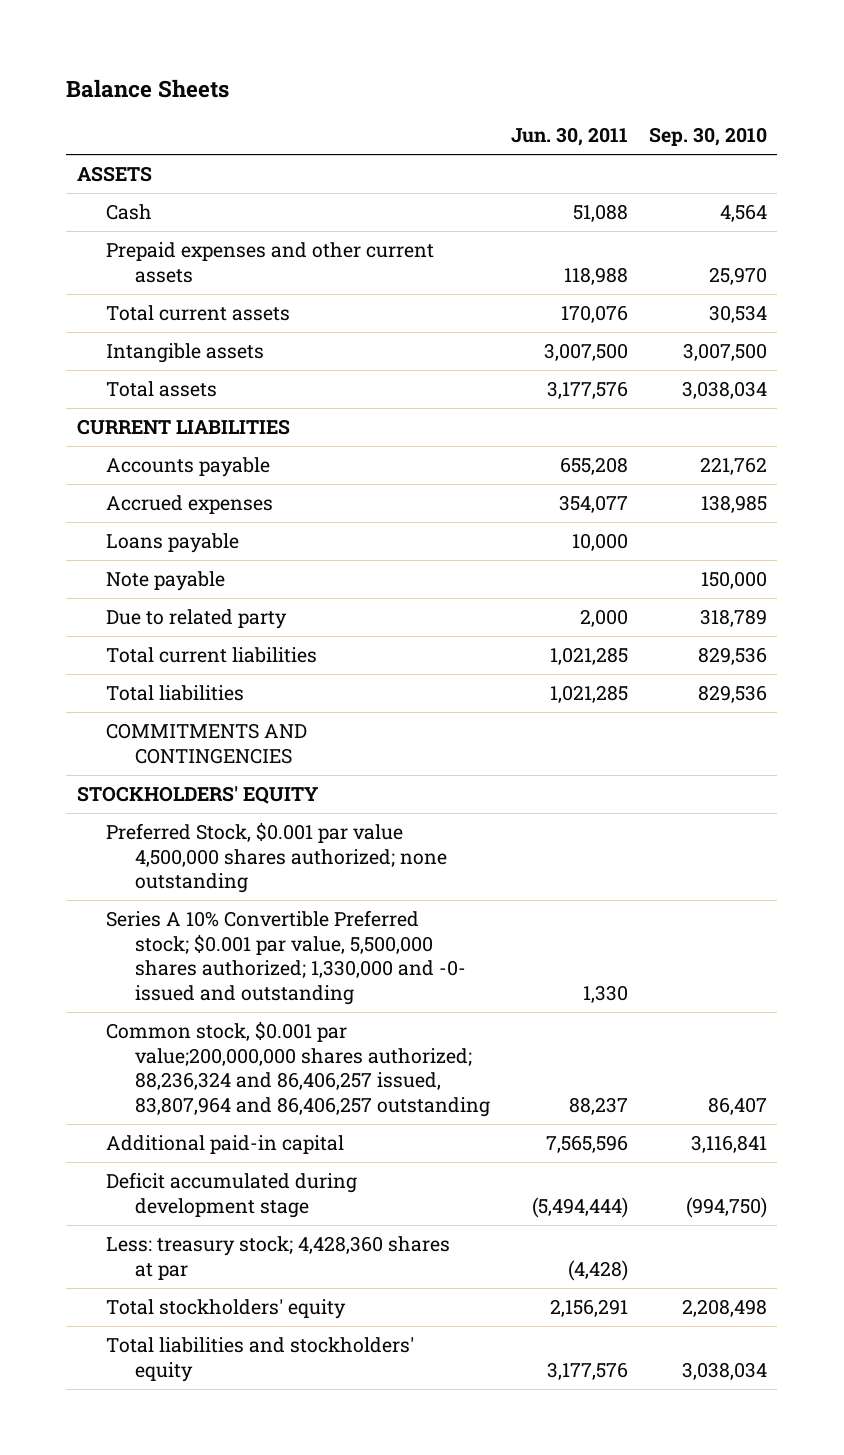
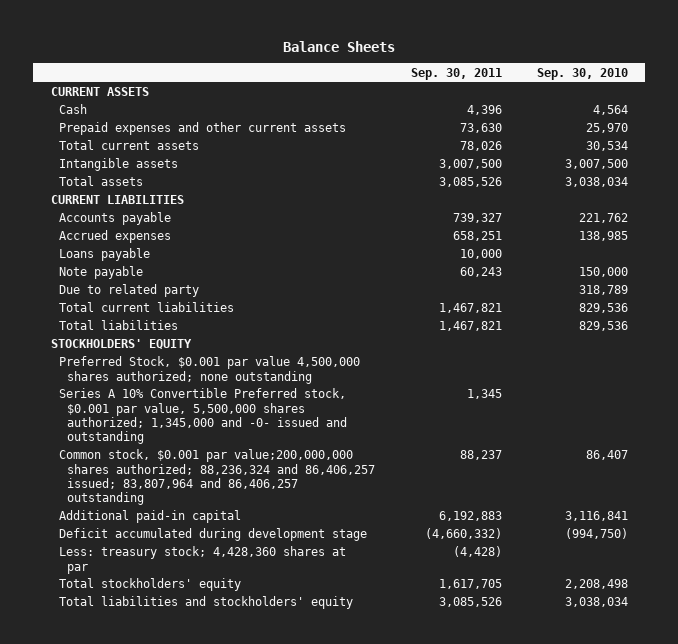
- | Jun. 30, 2011 | Sep. 30, 2010
+ | Sep. 30, 2011 | Sep. 30, 2010
- ASSETS
+ CURRENT ASSETS
- COMMITMENTS AND CONTINGENCIES
- Series A 10% Convertible Preferred stock; $0.001 par value, 5,500,000 shares authorized; 1,330,000 and -0- issued and outstanding | 1,330 |
- Common stock, $0.001 par value;200,000,000 shares authorized; 88,236,324 and 86,406,257 issued, 83,807,964 and 86,406,257 outstanding | 88,237 | 86,407
+ Series A 10% Convertible Preferred stock, $0.001 par value, 5,500,000 shares authorized; 1,345,000 and -0- issued and outstanding | 1,345 |
+ Common stock, $0.001 par value;200,000,000 shares authorized; 88,236,324 and 86,406,257 issued; 83,807,964 and 86,406,257 outstanding | 88,237 | 86,407

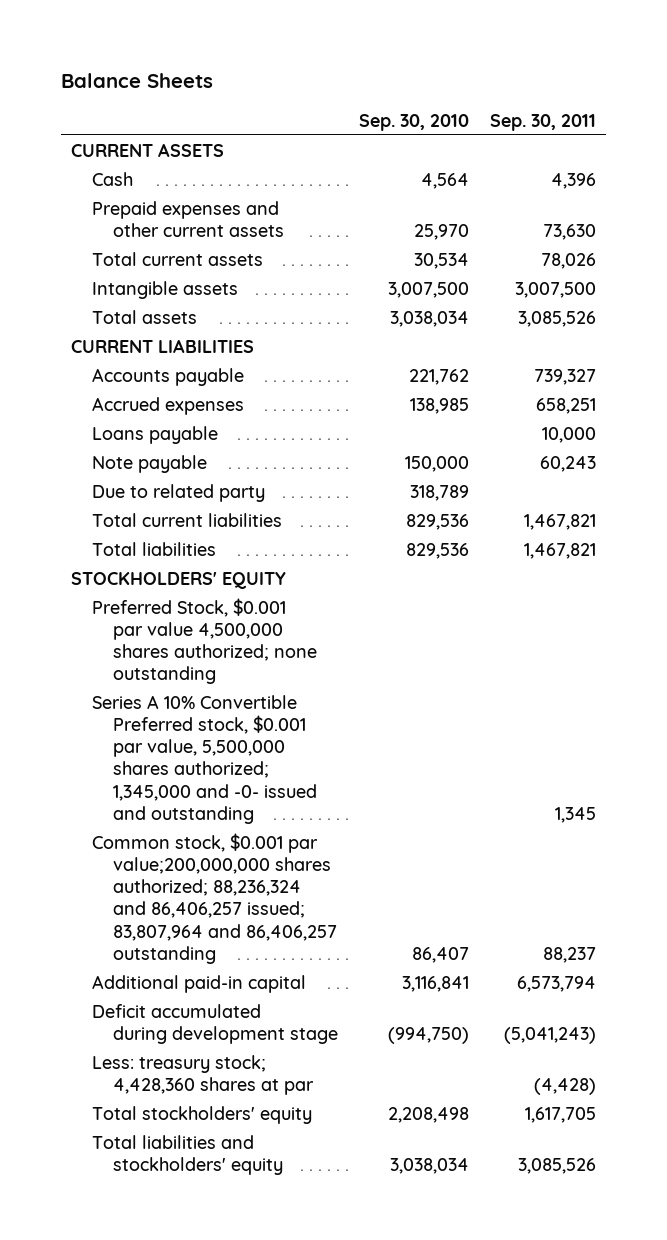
- | Sep. 30, 2011 | Sep. 30, 2010
+ | Sep. 30, 2010 | Sep. 30, 2011
- Additional paid-in capital | 6,192,883 | 3,116,841
- Deficit accumulated during development stage | (4,660,332) | (994,750)
+ Additional paid-in capital | 3,116,841 | 6,573,794
+ Deficit accumulated during development stage | (994,750) | (5,041,243)

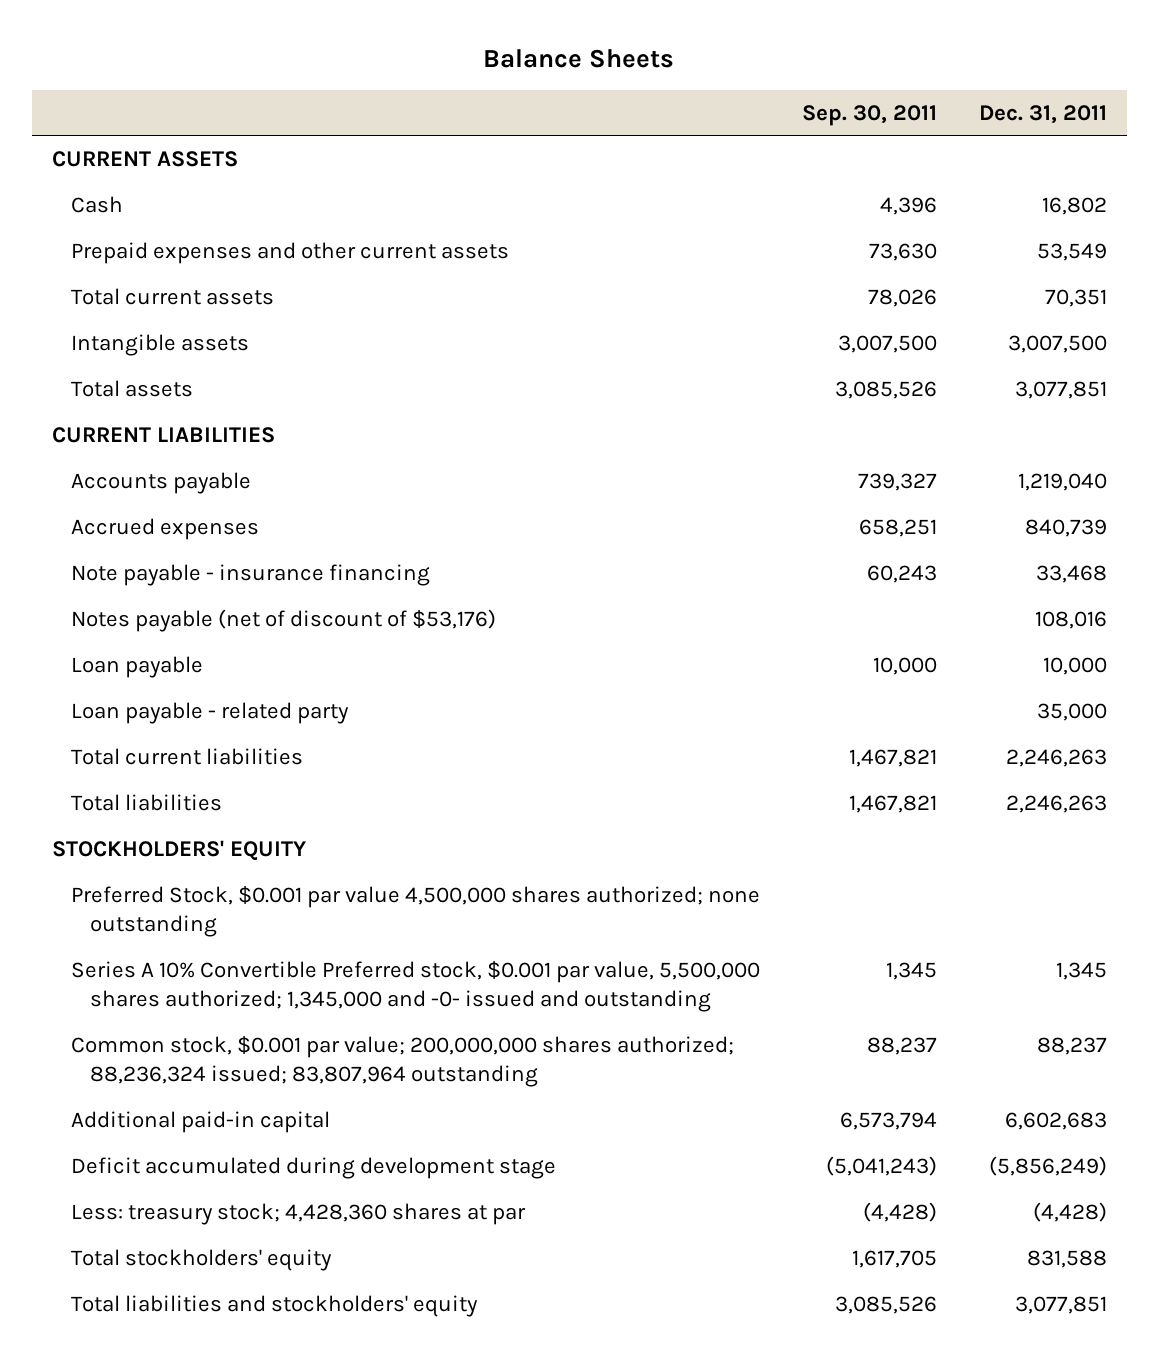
- | Sep. 30, 2010 | Sep. 30, 2011
+ | Sep. 30, 2011 | Dec. 31, 2011
- Loans payable | | 10,000
- Note payable | 150,000 | 60,243
- Due to related party | 318,789 |
+ Note payable - insurance financing | 60,243 | 33,468
+ Notes payable (net of discount of $53,176) | | 108,016
+ Loan payable | 10,000 | 10,000
+ Loan payable - related party | | 35,000
- Common stock, $0.001 par value;200,000,000 shares authorized; 88,236,324 and 86,406,257 issued; 83,807,964 and 86,406,257 outstanding | 86,407 | 88,237
+ Common stock, $0.001 par value; 200,000,000 shares authorized; 88,236,324 issued; 83,807,964 outstanding | 88,237 | 88,237

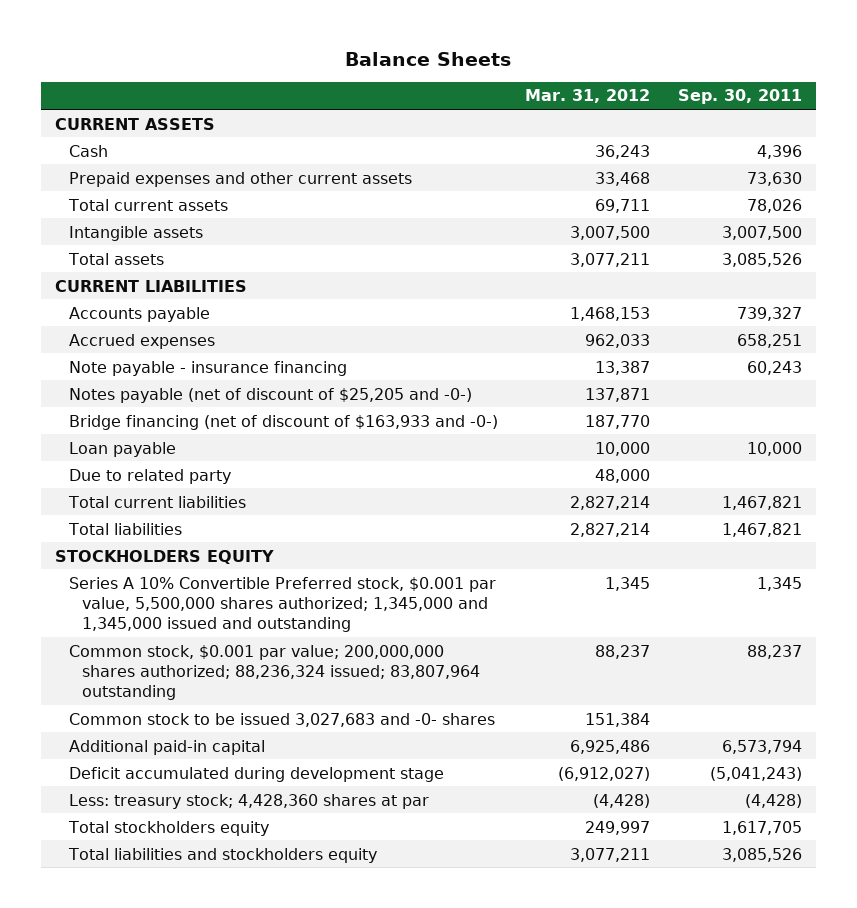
- | Sep. 30, 2011 | Dec. 31, 2011
+ | Mar. 31, 2012 | Sep. 30, 2011
- Notes payable (net of discount of $53,176) | | 108,016
+ Notes payable (net of discount of $25,205 and -0-) | 137,871 |
+ Bridge financing (net of discount of $163,933 and -0-) | 187,770 |
- Loan payable - related party | | 35,000
+ Due to related party | 48,000 |
- STOCKHOLDERS' EQUITY
- Preferred Stock, $0.001 par value 4,500,000 shares authorized; none outstanding
- Series A 10% Convertible Preferred stock, $0.001 par value, 5,500,000 shares authorized; 1,345,000 and -0- issued and outstanding | 1,345 | 1,345
+ STOCKHOLDERS EQUITY
+ Series A 10% Convertible Preferred stock, $0.001 par value, 5,500,000 shares authorized; 1,345,000 and 1,345,000 issued and outstanding | 1,345 | 1,345
+ Common stock to be issued 3,027,683 and -0- shares | 151,384 |
- Total stockholders' equity | 1,617,705 | 831,588
- Total liabilities and stockholders' equity | 3,085,526 | 3,077,851
+ Total stockholders equity | 249,997 | 1,617,705
+ Total liabilities and stockholders equity | 3,077,211 | 3,085,526

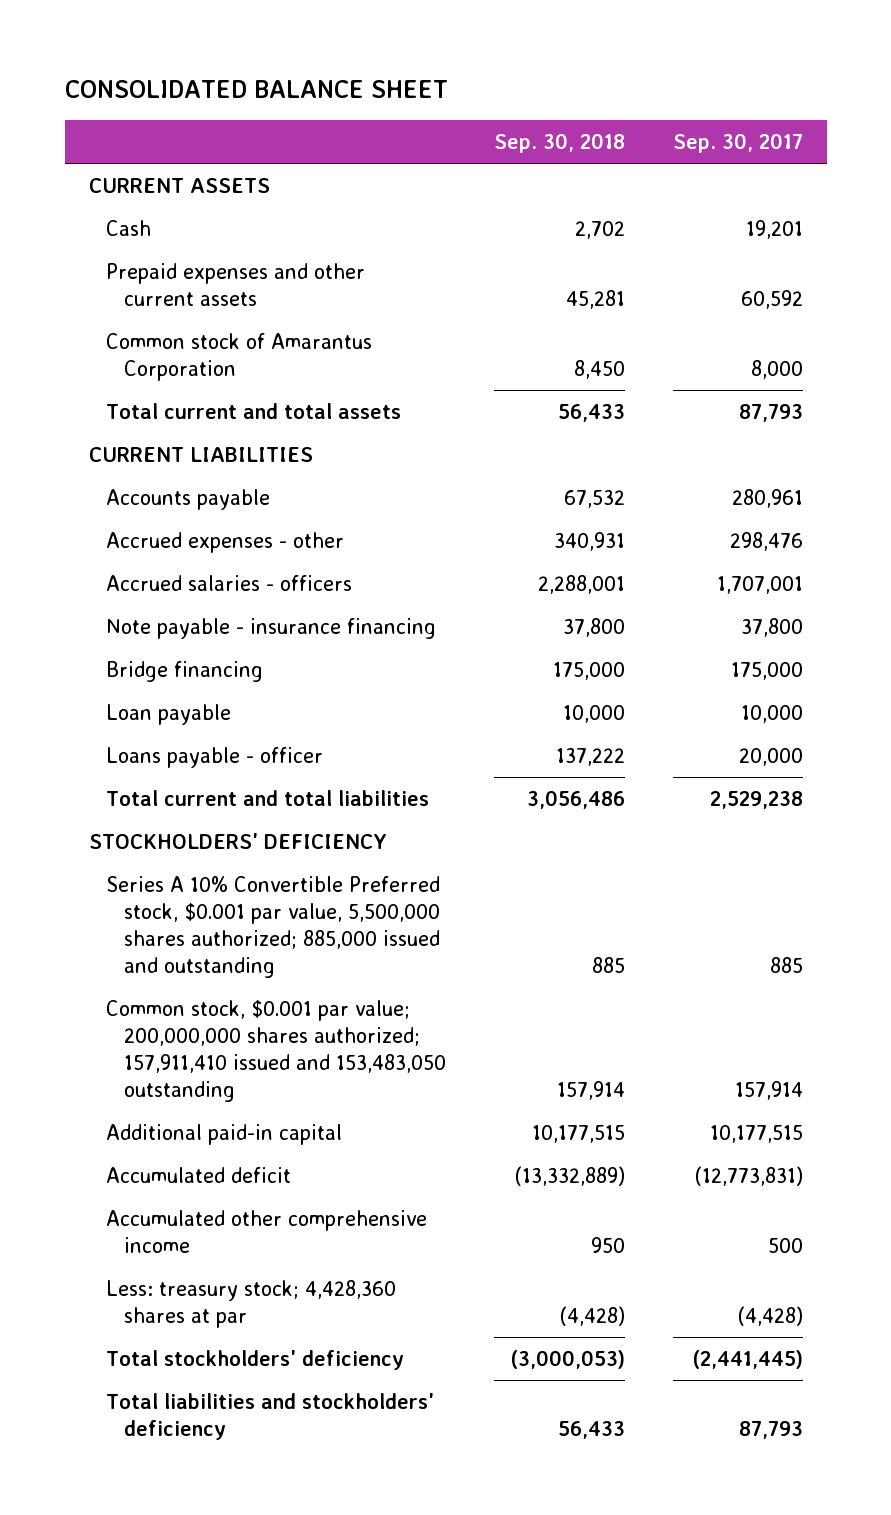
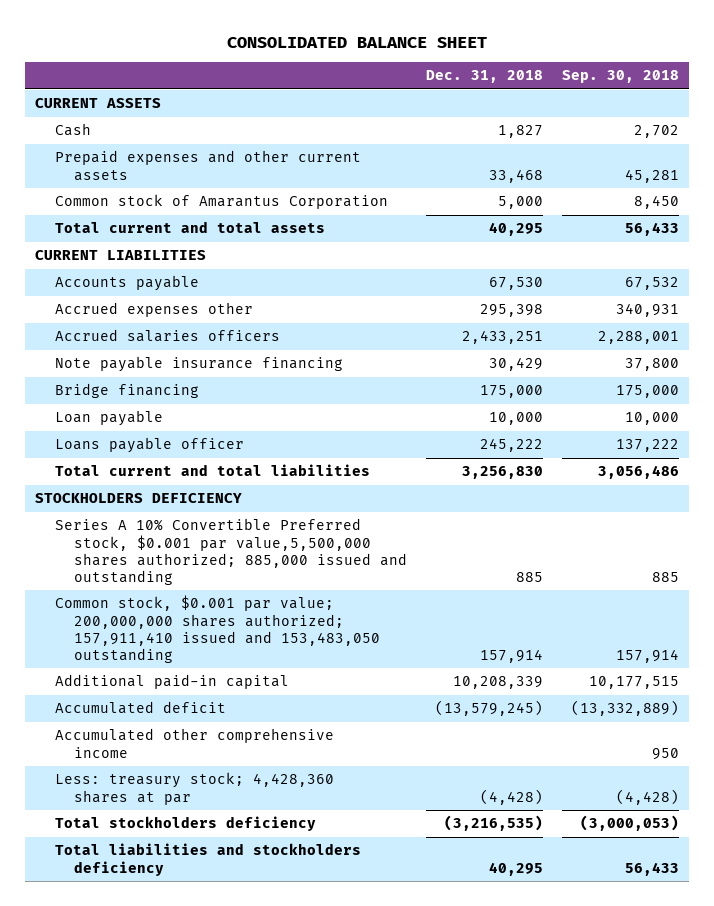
- | Sep. 30, 2018 | Sep. 30, 2017
+ | Dec. 31, 2018 | Sep. 30, 2018
- Accrued expenses - other | 340,931 | 298,476
- Accrued salaries - officers | 2,288,001 | 1,707,001
- Note payable - insurance financing | 37,800 | 37,800
+ Accrued expenses other | 295,398 | 340,931
+ Accrued salaries officers | 2,433,251 | 2,288,001
+ Note payable insurance financing | 30,429 | 37,800
- Loans payable - officer | 137,222 | 20,000
+ Loans payable officer | 245,222 | 137,222
- STOCKHOLDERS' DEFICIENCY
- Series A 10% Convertible Preferred stock, $0.001 par value, 5,500,000 shares authorized; 885,000 issued and outstanding | 885 | 885
+ STOCKHOLDERS DEFICIENCY
+ Series A 10% Convertible Preferred stock, $0.001 par value,5,500,000 shares authorized; 885,000 issued and outstanding | 885 | 885
- Total stockholders' deficiency | (3,000,053) | (2,441,445)
- Total liabilities and stockholders' deficiency | 56,433 | 87,793
+ Total stockholders deficiency | (3,216,535) | (3,000,053)
+ Total liabilities and stockholders deficiency | 40,295 | 56,433

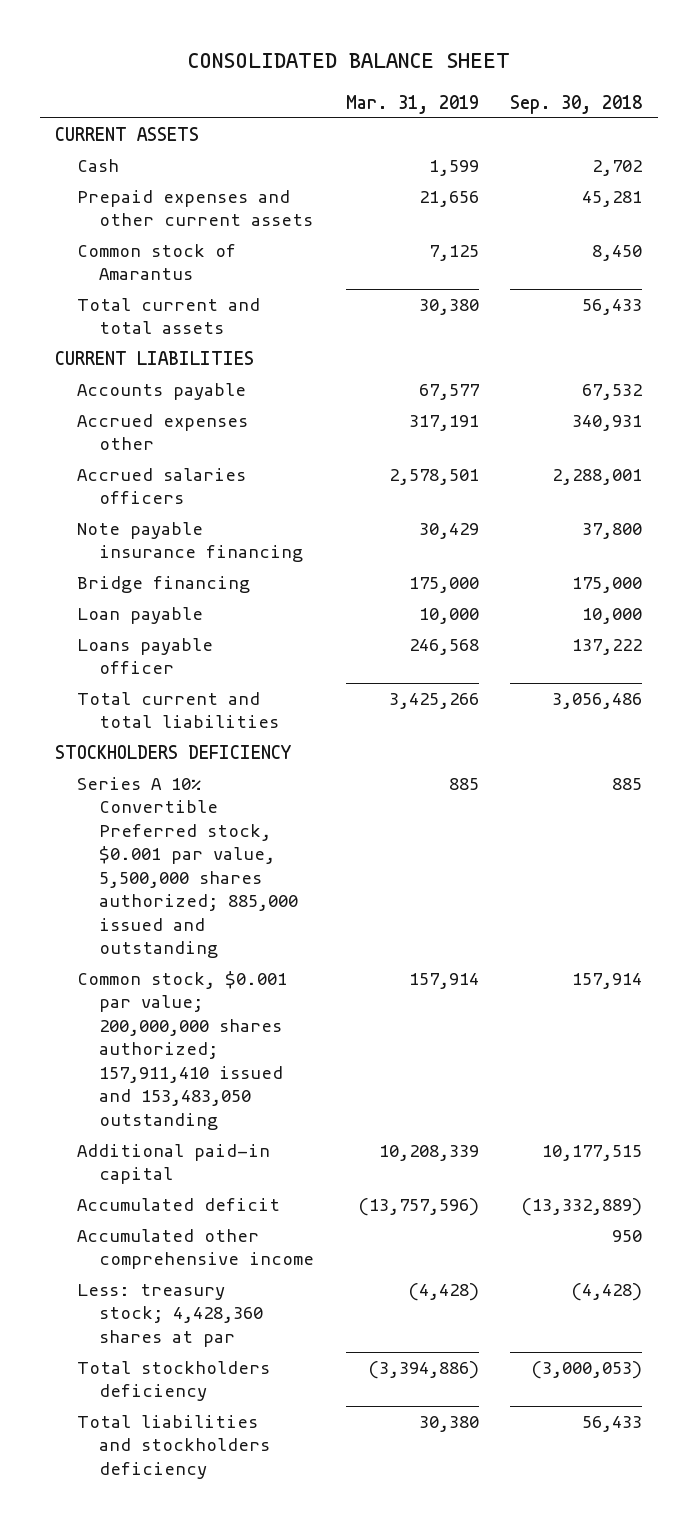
- | Dec. 31, 2018 | Sep. 30, 2018
+ | Mar. 31, 2019 | Sep. 30, 2018
- Common stock of Amarantus Corporation | 5,000 | 8,450
+ Common stock of Amarantus | 7,125 | 8,450
- Series A 10% Convertible Preferred stock, $0.001 par value,5,500,000 shares authorized; 885,000 issued and outstanding | 885 | 885
+ Series A 10% Convertible Preferred stock, $0.001 par value, 5,500,000 shares authorized; 885,000 issued and outstanding | 885 | 885

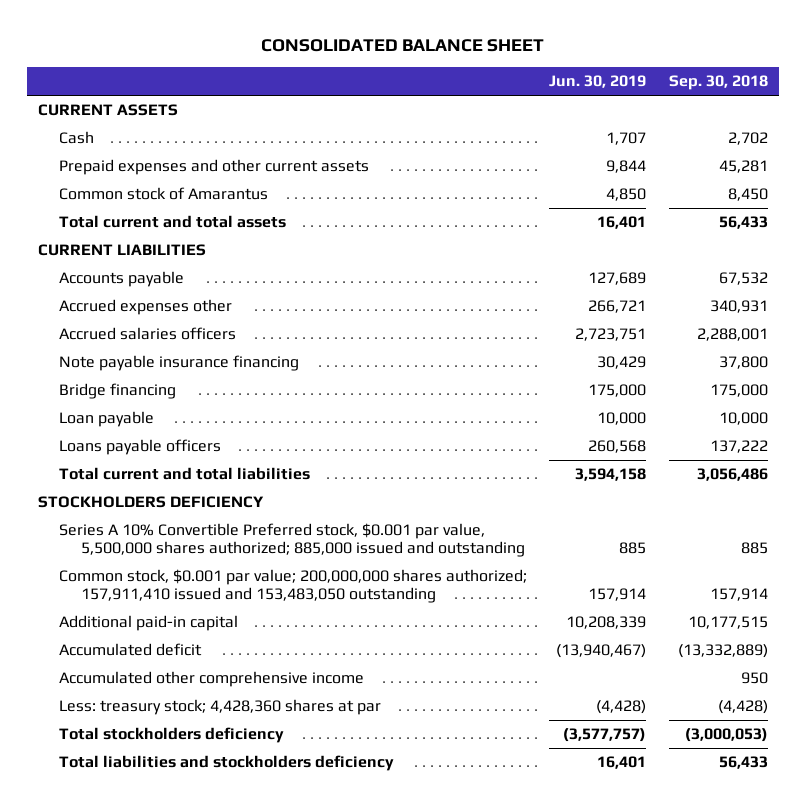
- | Mar. 31, 2019 | Sep. 30, 2018
+ | Jun. 30, 2019 | Sep. 30, 2018
- Loans payable officer | 246,568 | 137,222
+ Loans payable officers | 260,568 | 137,222

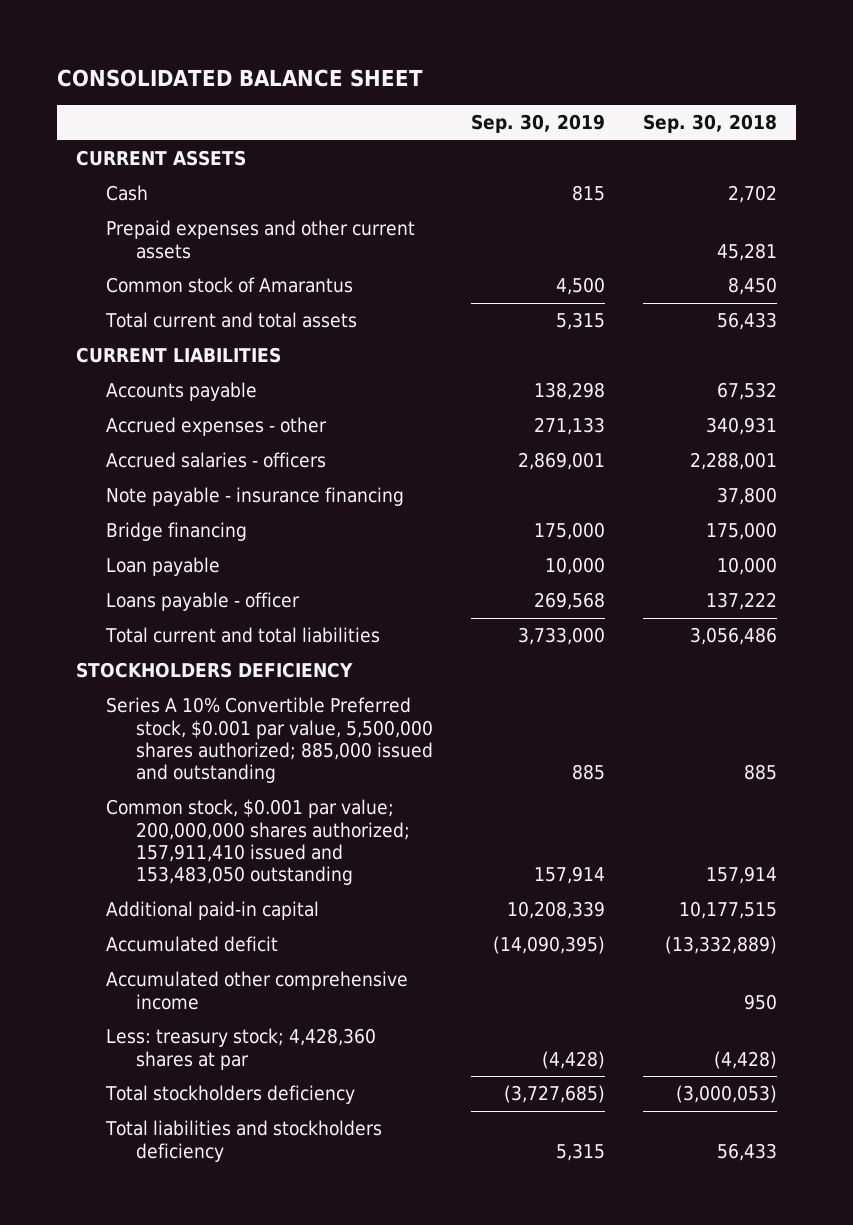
- | Jun. 30, 2019 | Sep. 30, 2018
+ | Sep. 30, 2019 | Sep. 30, 2018
- Accrued expenses other | 266,721 | 340,931
- Accrued salaries officers | 2,723,751 | 2,288,001
- Note payable insurance financing | 30,429 | 37,800
+ Accrued expenses - other | 271,133 | 340,931
+ Accrued salaries - officers | 2,869,001 | 2,288,001
+ Note payable - insurance financing | | 37,800
- Loans payable officers | 260,568 | 137,222
+ Loans payable - officer | 269,568 | 137,222

